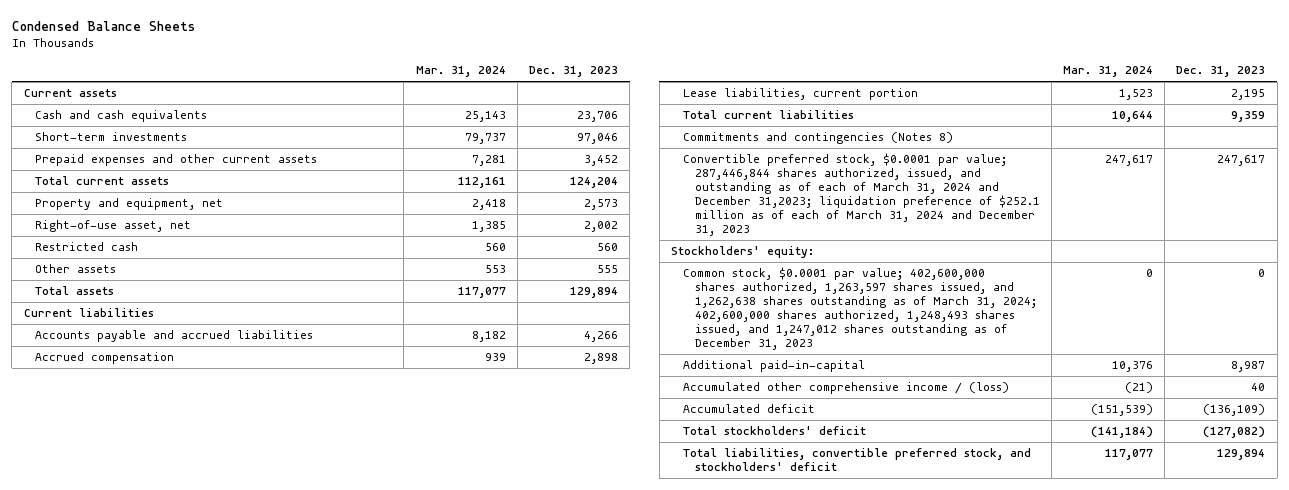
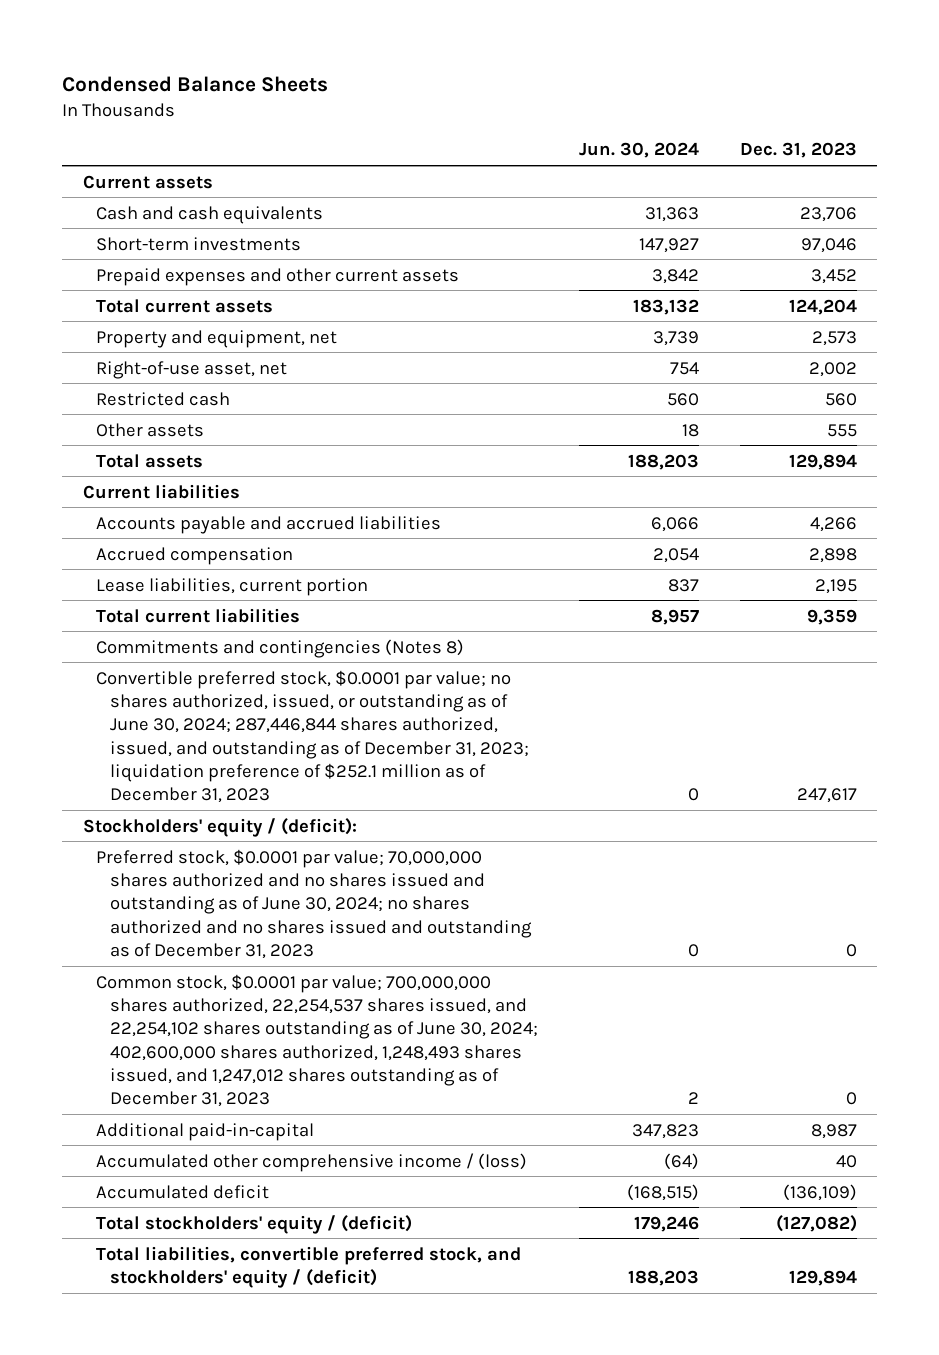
- | Mar. 31, 2024 | Dec. 31, 2023
+ | Jun. 30, 2024 | Dec. 31, 2023
- Convertible preferred stock, $0.0001 par value; 287,446,844 shares authorized, issued, and outstanding as of each of March 31, 2024 and December 31,2023; liquidation preference of $252.1 million as of each of March 31, 2024 and December 31, 2023 | 247,617 | 247,617
- Stockholders' equity:
- Common stock, $0.0001 par value; 402,600,000 shares authorized, 1,263,597 shares issued, and 1,262,638 shares outstanding as of March 31, 2024; 402,600,000 shares authorized, 1,248,493 shares issued, and 1,247,012 shares outstanding as of December 31, 2023 | 0 | 0
+ Convertible preferred stock, $0.0001 par value; no shares authorized, issued, or outstanding as of June 30, 2024; 287,446,844 shares authorized, issued, and outstanding as of December 31, 2023; liquidation preference of $252.1 million as of December 31, 2023 | 0 | 247,617
+ Stockholders' equity / (deficit):
+ Preferred stock, $0.0001 par value; 70,000,000 shares authorized and no shares issued and outstanding as of June 30, 2024; no shares authorized and no shares issued and outstanding as of December 31, 2023 | 0 | 0
+ Common stock, $0.0001 par value; 700,000,000 shares authorized, 22,254,537 shares issued, and 22,254,102 shares outstanding as of June 30, 2024; 402,600,000 shares authorized, 1,248,493 shares issued, and 1,247,012 shares outstanding as of December 31, 2023 | 2 | 0
- Total stockholders' deficit | (141,184) | (127,082)
- Total liabilities, convertible preferred stock, and stockholders' deficit | 117,077 | 129,894
+ Total stockholders' equity / (deficit) | 179,246 | (127,082)
+ Total liabilities, convertible preferred stock, and stockholders' equity / (deficit) | 188,203 | 129,894

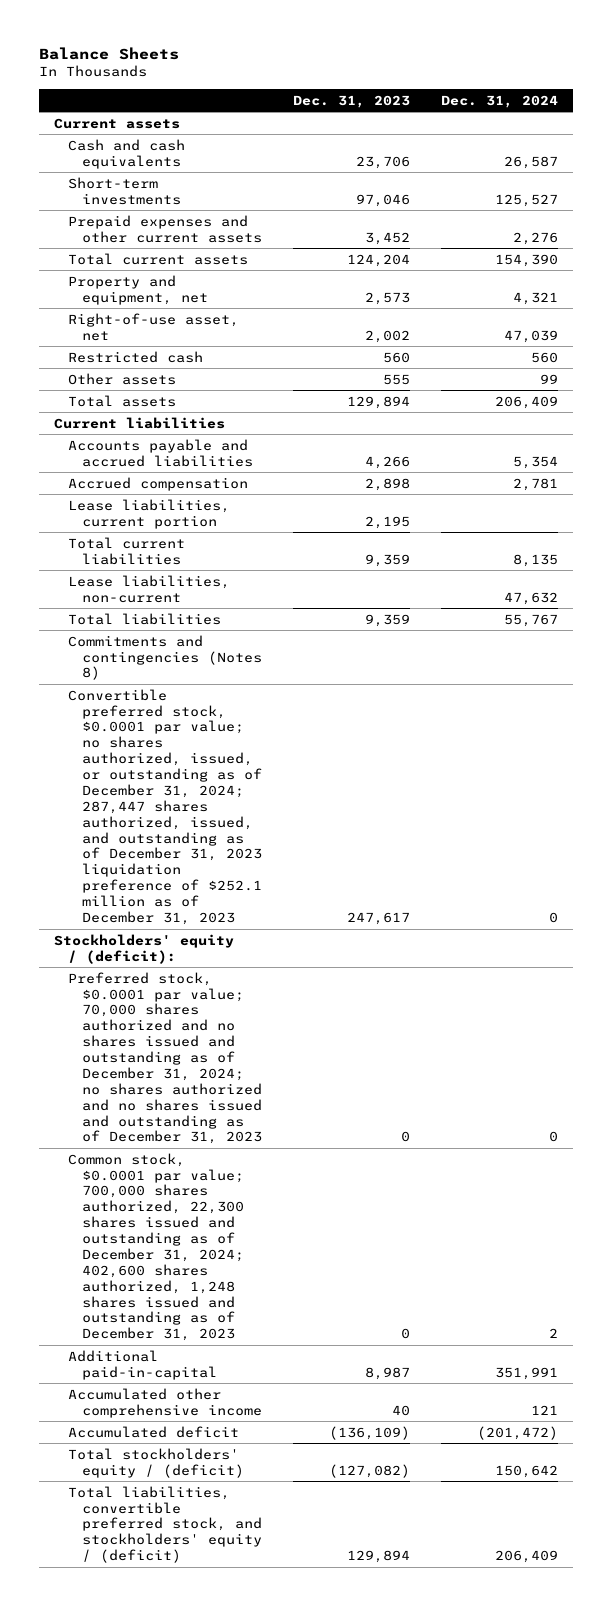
- Condensed Balance Sheets
+ Balance Sheets
- | Jun. 30, 2024 | Dec. 31, 2023
+ | Dec. 31, 2023 | Dec. 31, 2024
+ Lease liabilities, non-current | | 47,632
+ Total liabilities | 9,359 | 55,767
- Convertible preferred stock, $0.0001 par value; no shares authorized, issued, or outstanding as of June 30, 2024; 287,446,844 shares authorized, issued, and outstanding as of December 31, 2023; liquidation preference of $252.1 million as of December 31, 2023 | 0 | 247,617
+ Convertible preferred stock, $0.0001 par value; no shares authorized, issued, or outstanding as of December 31, 2024; 287,447 shares authorized, issued, and outstanding as of December 31, 2023 liquidation preference of $252.1 million as of December 31, 2023 | 247,617 | 0
- Preferred stock, $0.0001 par value; 70,000,000 shares authorized and no shares issued and outstanding as of June 30, 2024; no shares authorized and no shares issued and outstanding as of December 31, 2023 | 0 | 0
- Common stock, $0.0001 par value; 700,000,000 shares authorized, 22,254,537 shares issued, and 22,254,102 shares outstanding as of June 30, 2024; 402,600,000 shares authorized, 1,248,493 shares issued, and 1,247,012 shares outstanding as of December 31, 2023 | 2 | 0
+ Preferred stock, $0.0001 par value; 70,000 shares authorized and no shares issued and outstanding as of December 31, 2024; no shares authorized and no shares issued and outstanding as of December 31, 2023 | 0 | 0
+ Common stock, $0.0001 par value; 700,000 shares authorized, 22,300 shares issued and outstanding as of December 31, 2024; 402,600 shares authorized, 1,248 shares issued and outstanding as of December 31, 2023 | 0 | 2
- Accumulated other comprehensive income / (loss) | (64) | 40
+ Accumulated other comprehensive income | 40 | 121

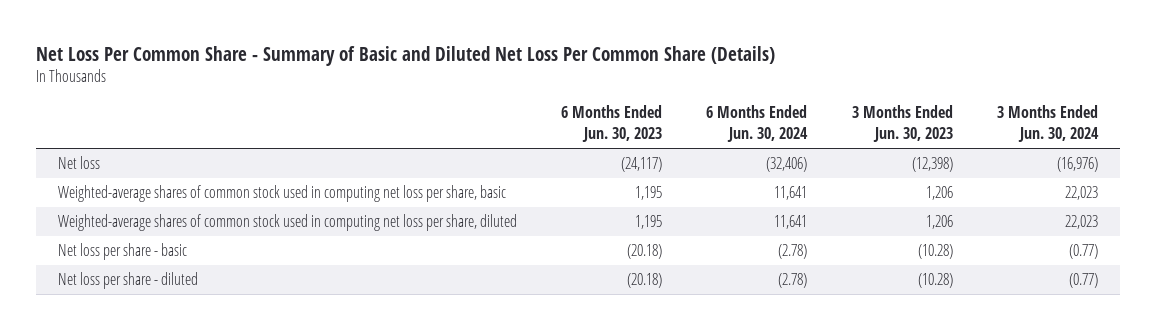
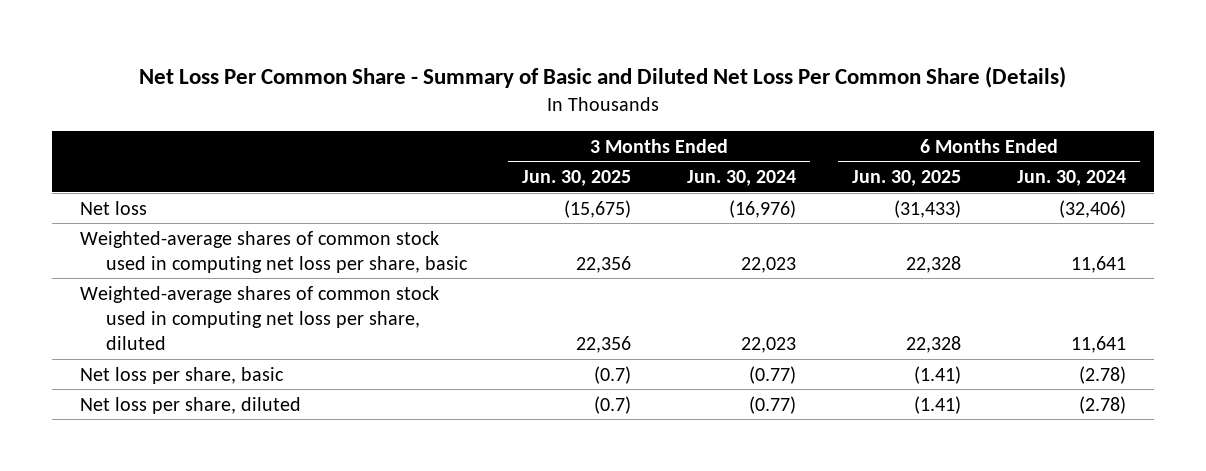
- | 6 Months Ended Jun. 30, 2023 | 6 Months Ended Jun. 30, 2024 | 3 Months Ended Jun. 30, 2023 | 3 Months Ended Jun. 30, 2024
+ | 3 Months Ended Jun. 30, 2025 | 3 Months Ended Jun. 30, 2024 | 6 Months Ended Jun. 30, 2025 | 6 Months Ended Jun. 30, 2024
- Net loss per share - basic | (20.18) | (2.78) | (10.28) | (0.77)
- Net loss per share - diluted | (20.18) | (2.78) | (10.28) | (0.77)
+ Net loss per share, basic | (0.7) | (0.77) | (1.41) | (2.78)
+ Net loss per share, diluted | (0.7) | (0.77) | (1.41) | (2.78)

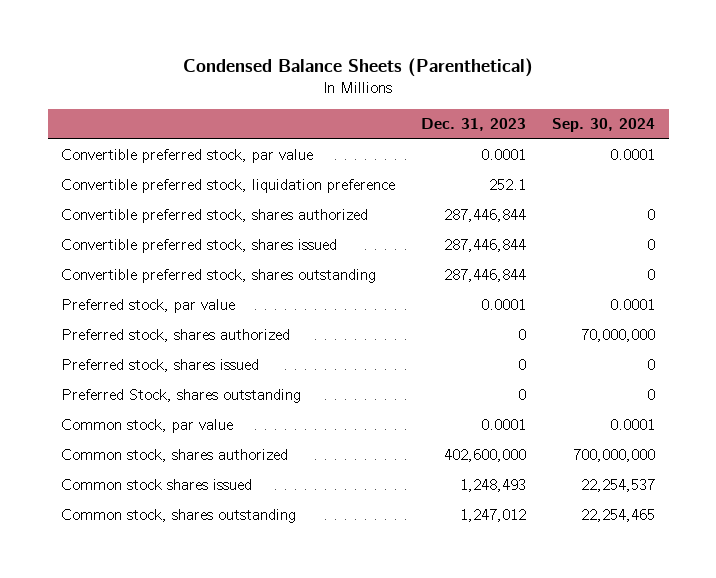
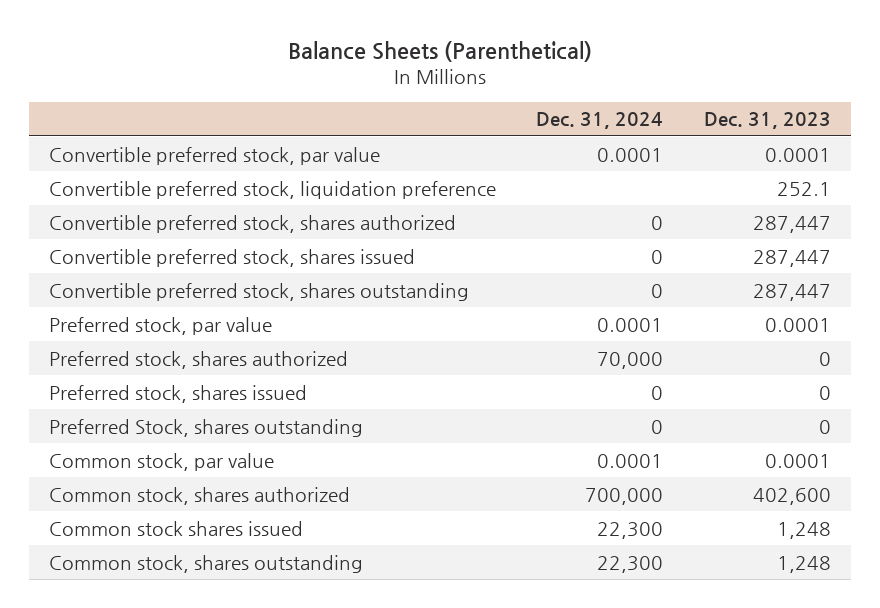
- Condensed Balance Sheets (Parenthetical)
+ Balance Sheets (Parenthetical)
- | Dec. 31, 2023 | Sep. 30, 2024
+ | Dec. 31, 2024 | Dec. 31, 2023
- Convertible preferred stock, shares authorized | 287,446,844 | 0
- Convertible preferred stock, shares issued | 287,446,844 | 0
- Convertible preferred stock, shares outstanding | 287,446,844 | 0
+ Convertible preferred stock, shares authorized | 0 | 287,447
+ Convertible preferred stock, shares issued | 0 | 287,447
+ Convertible preferred stock, shares outstanding | 0 | 287,447
- Common stock, shares authorized | 402,600,000 | 700,000,000
- Common stock shares issued | 1,248,493 | 22,254,537
- Common stock, shares outstanding | 1,247,012 | 22,254,465
+ Common stock, shares authorized | 700,000 | 402,600
+ Common stock shares issued | 22,300 | 1,248
+ Common stock, shares outstanding | 22,300 | 1,248

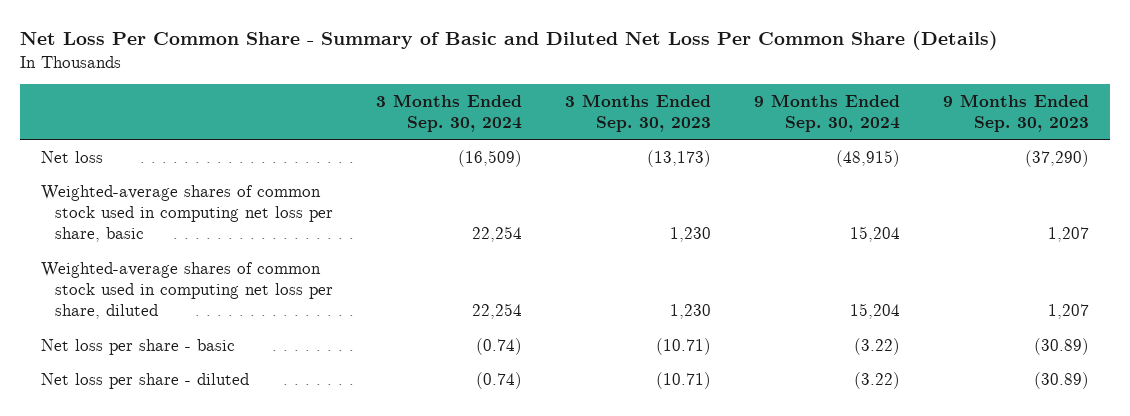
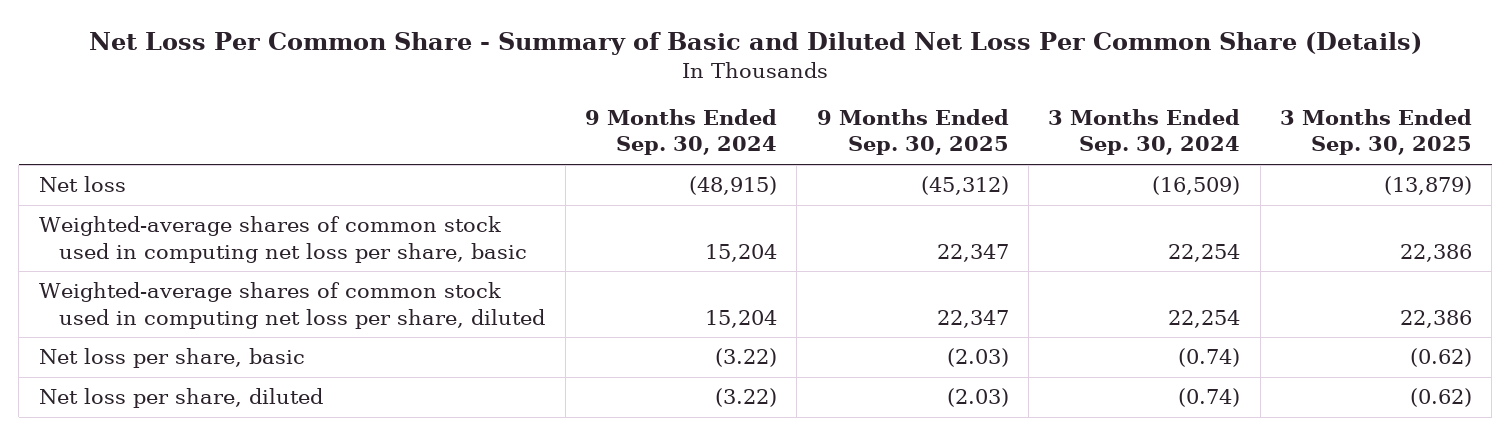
- | 3 Months Ended Sep. 30, 2024 | 3 Months Ended Sep. 30, 2023 | 9 Months Ended Sep. 30, 2024 | 9 Months Ended Sep. 30, 2023
+ | 9 Months Ended Sep. 30, 2024 | 9 Months Ended Sep. 30, 2025 | 3 Months Ended Sep. 30, 2024 | 3 Months Ended Sep. 30, 2025
- Net loss per share - basic | (0.74) | (10.71) | (3.22) | (30.89)
- Net loss per share - diluted | (0.74) | (10.71) | (3.22) | (30.89)
+ Net loss per share, basic | (3.22) | (2.03) | (0.74) | (0.62)
+ Net loss per share, diluted | (3.22) | (2.03) | (0.74) | (0.62)

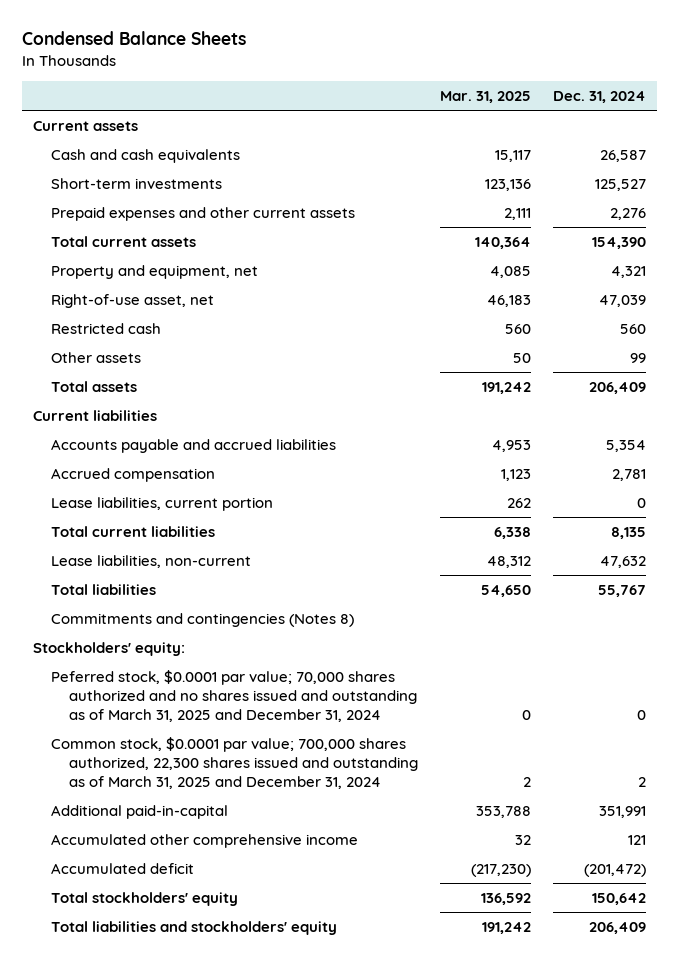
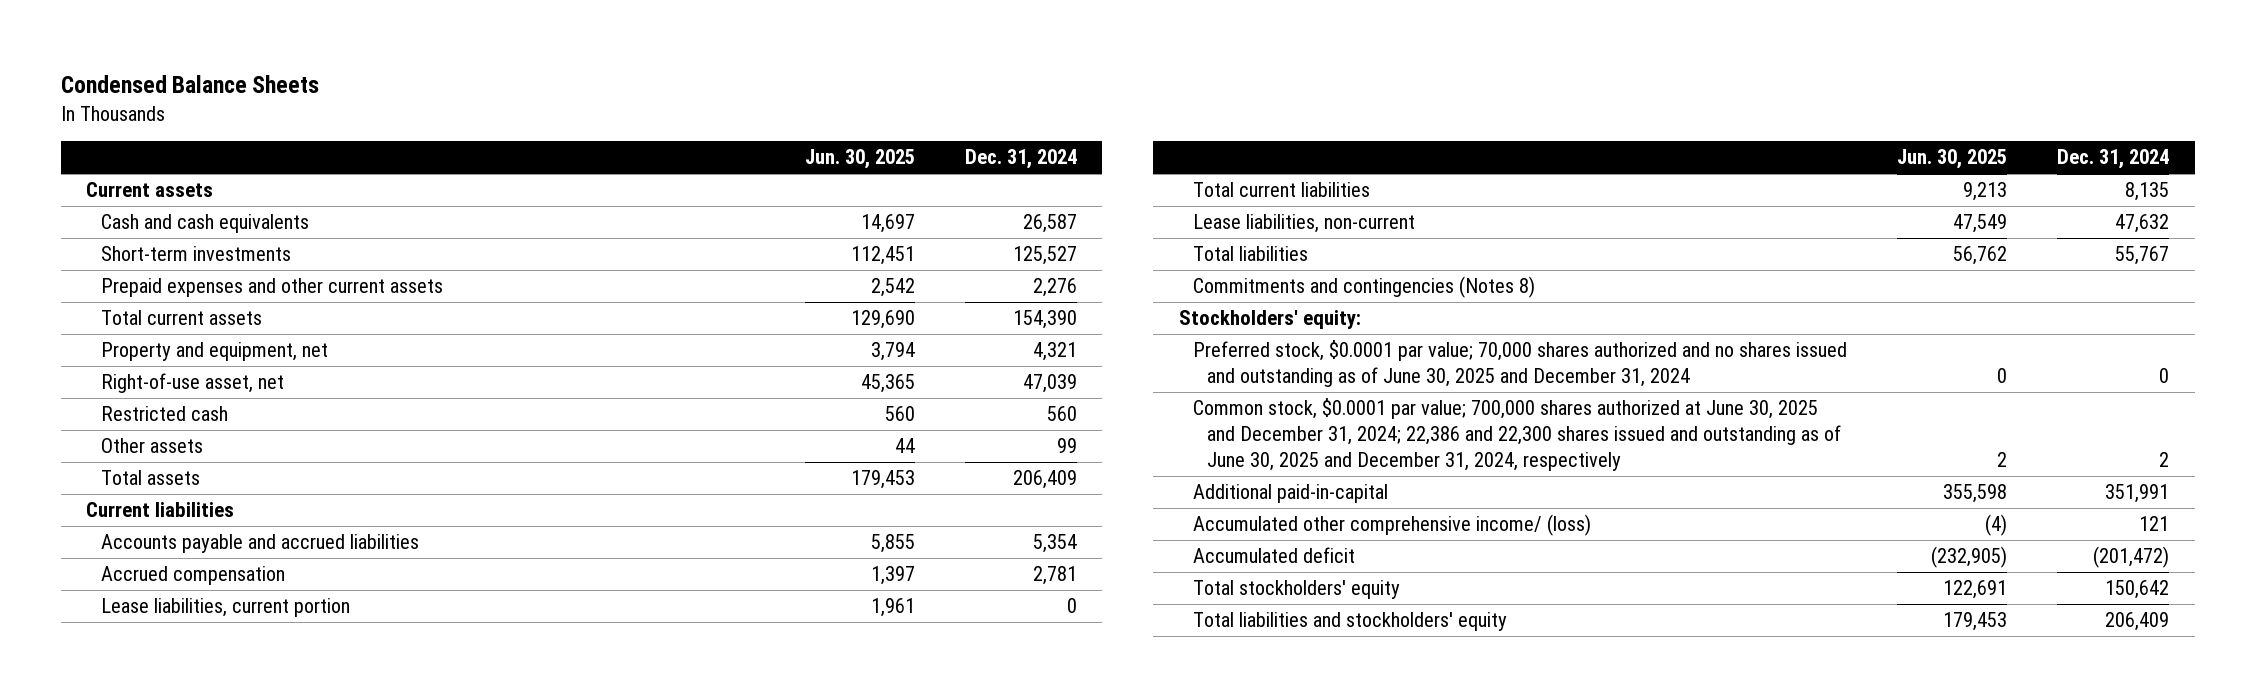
- | Mar. 31, 2025 | Dec. 31, 2024
+ | Jun. 30, 2025 | Dec. 31, 2024
- Peferred stock, $0.0001 par value; 70,000 shares authorized and no shares issued and outstanding as of March 31, 2025 and December 31, 2024 | 0 | 0
- Common stock, $0.0001 par value; 700,000 shares authorized, 22,300 shares issued and outstanding as of March 31, 2025 and December 31, 2024 | 2 | 2
+ Preferred stock, $0.0001 par value; 70,000 shares authorized and no shares issued and outstanding as of June 30, 2025 and December 31, 2024 | 0 | 0
+ Common stock, $0.0001 par value; 700,000 shares authorized at June 30, 2025 and December 31, 2024; 22,386 and 22,300 shares issued and outstanding as of June 30, 2025 and December 31, 2024, respectively | 2 | 2
- Accumulated other comprehensive income | 32 | 121
+ Accumulated other comprehensive income/ (loss) | (4) | 121

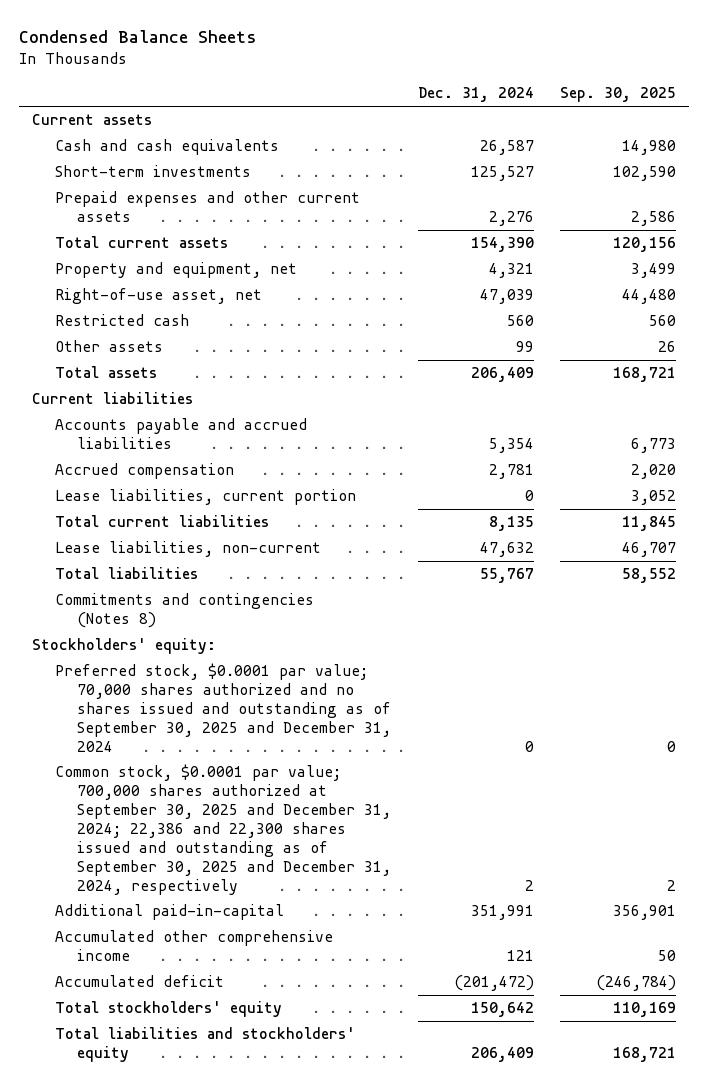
- | Jun. 30, 2025 | Dec. 31, 2024
+ | Dec. 31, 2024 | Sep. 30, 2025
- Preferred stock, $0.0001 par value; 70,000 shares authorized and no shares issued and outstanding as of June 30, 2025 and December 31, 2024 | 0 | 0
- Common stock, $0.0001 par value; 700,000 shares authorized at June 30, 2025 and December 31, 2024; 22,386 and 22,300 shares issued and outstanding as of June 30, 2025 and December 31, 2024, respectively | 2 | 2
+ Preferred stock, $0.0001 par value; 70,000 shares authorized and no shares issued and outstanding as of September 30, 2025 and December 31, 2024 | 0 | 0
+ Common stock, $0.0001 par value; 700,000 shares authorized at September 30, 2025 and December 31, 2024; 22,386 and 22,300 shares issued and outstanding as of September 30, 2025 and December 31, 2024, respectively | 2 | 2
- Accumulated other comprehensive income/ (loss) | (4) | 121
+ Accumulated other comprehensive income | 121 | 50

